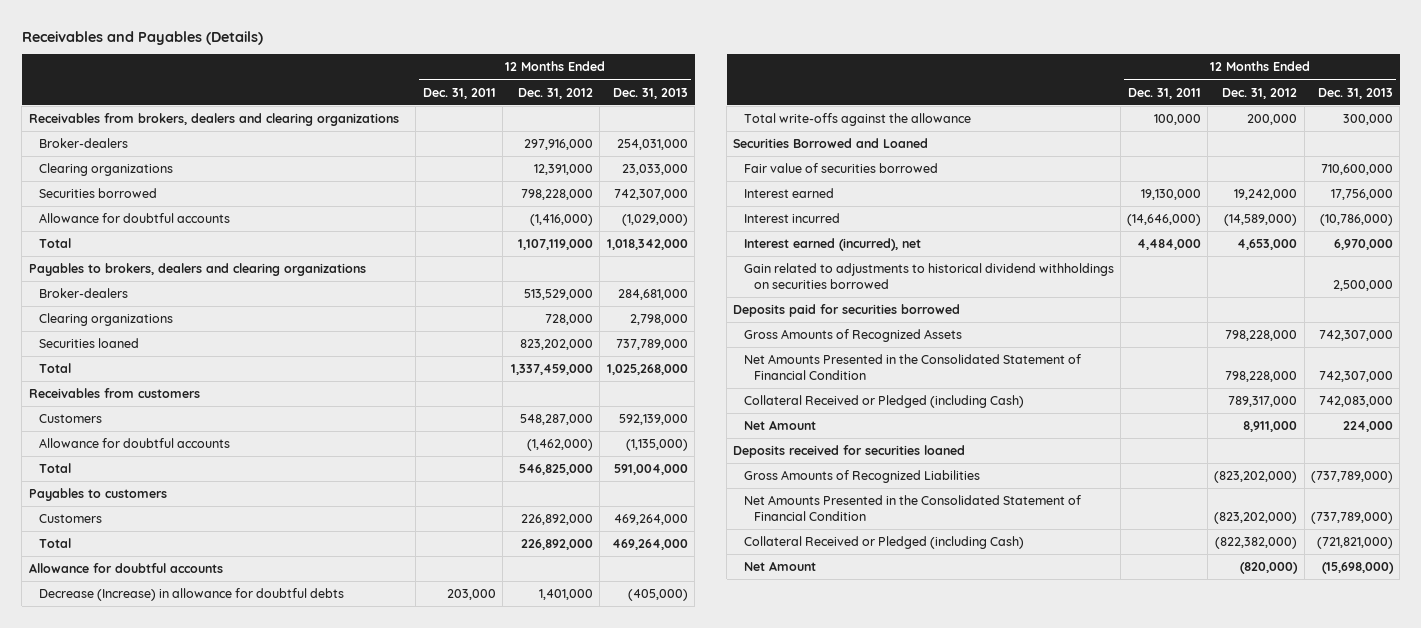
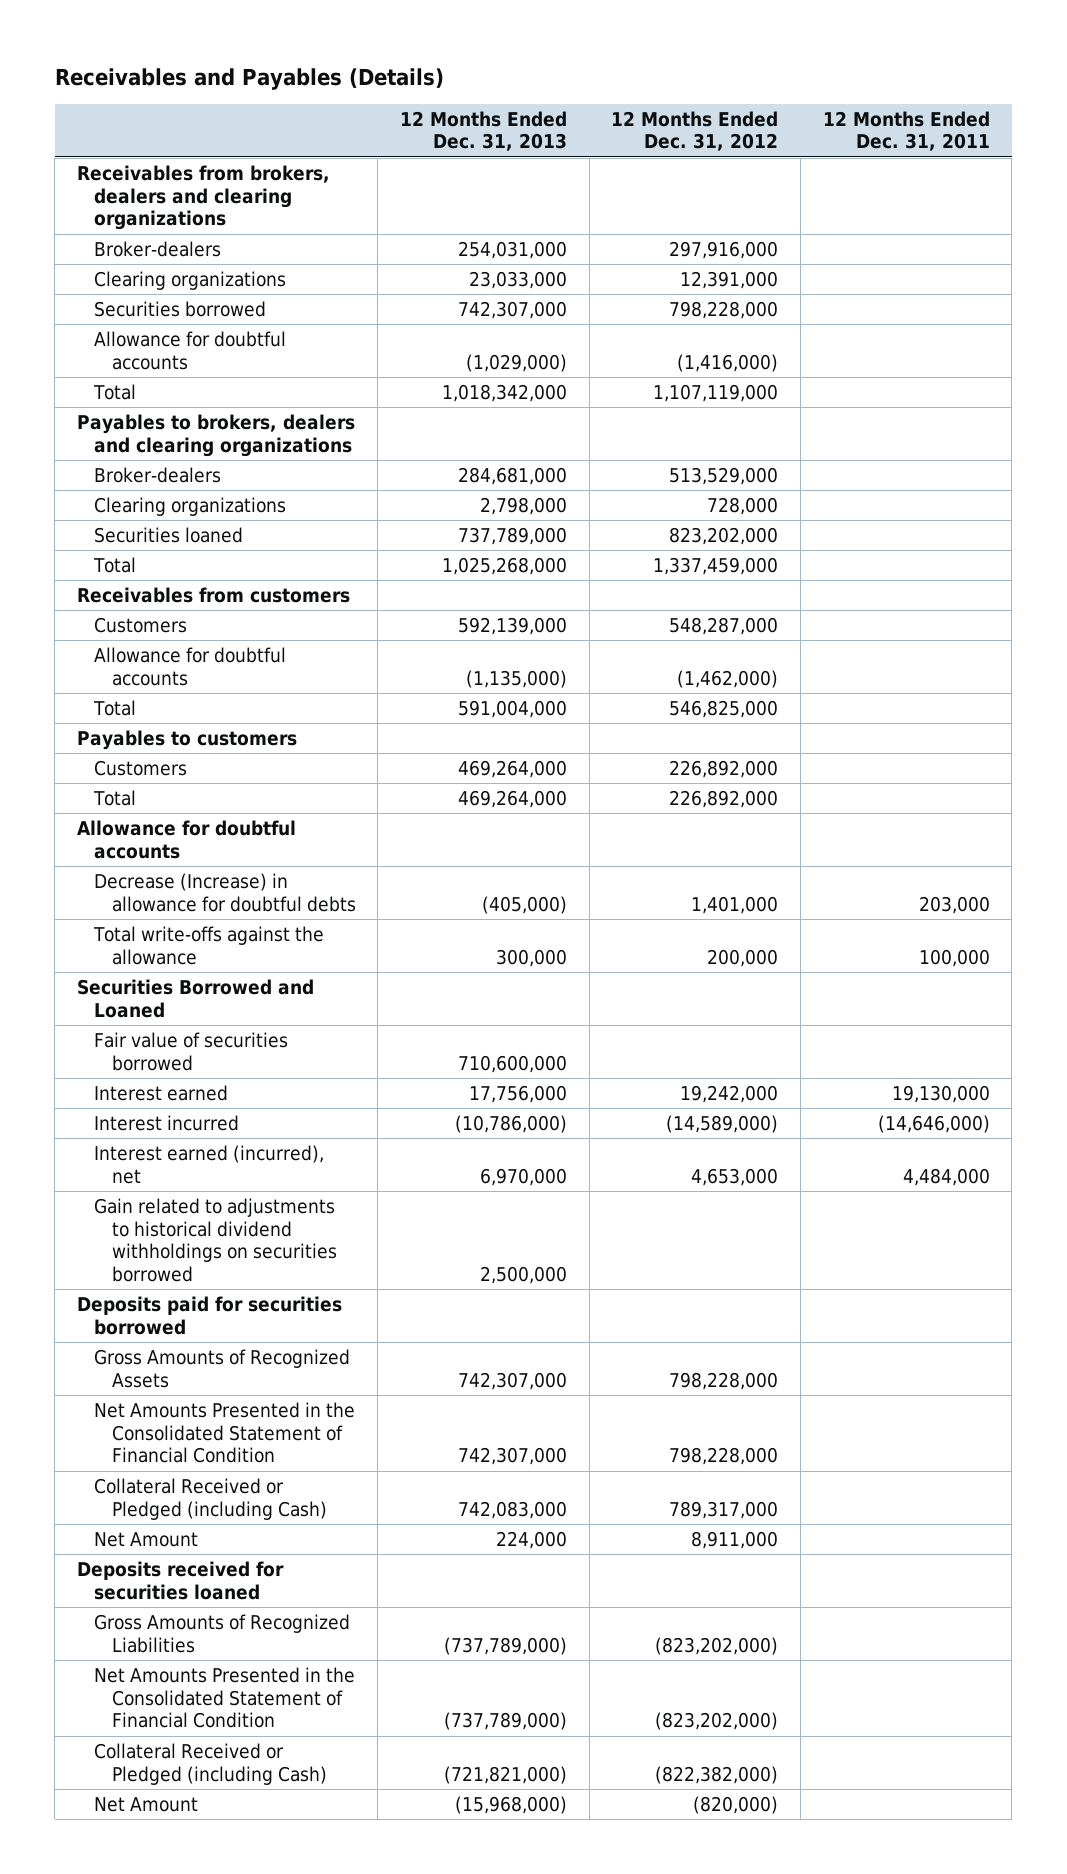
- | 12 Months Ended Dec. 31, 2011 | 12 Months Ended Dec. 31, 2012 | 12 Months Ended Dec. 31, 2013
+ | 12 Months Ended Dec. 31, 2013 | 12 Months Ended Dec. 31, 2012 | 12 Months Ended Dec. 31, 2011
- Net Amount | | (820,000) | (15,698,000)
+ Net Amount | (15,968,000) | (820,000) |

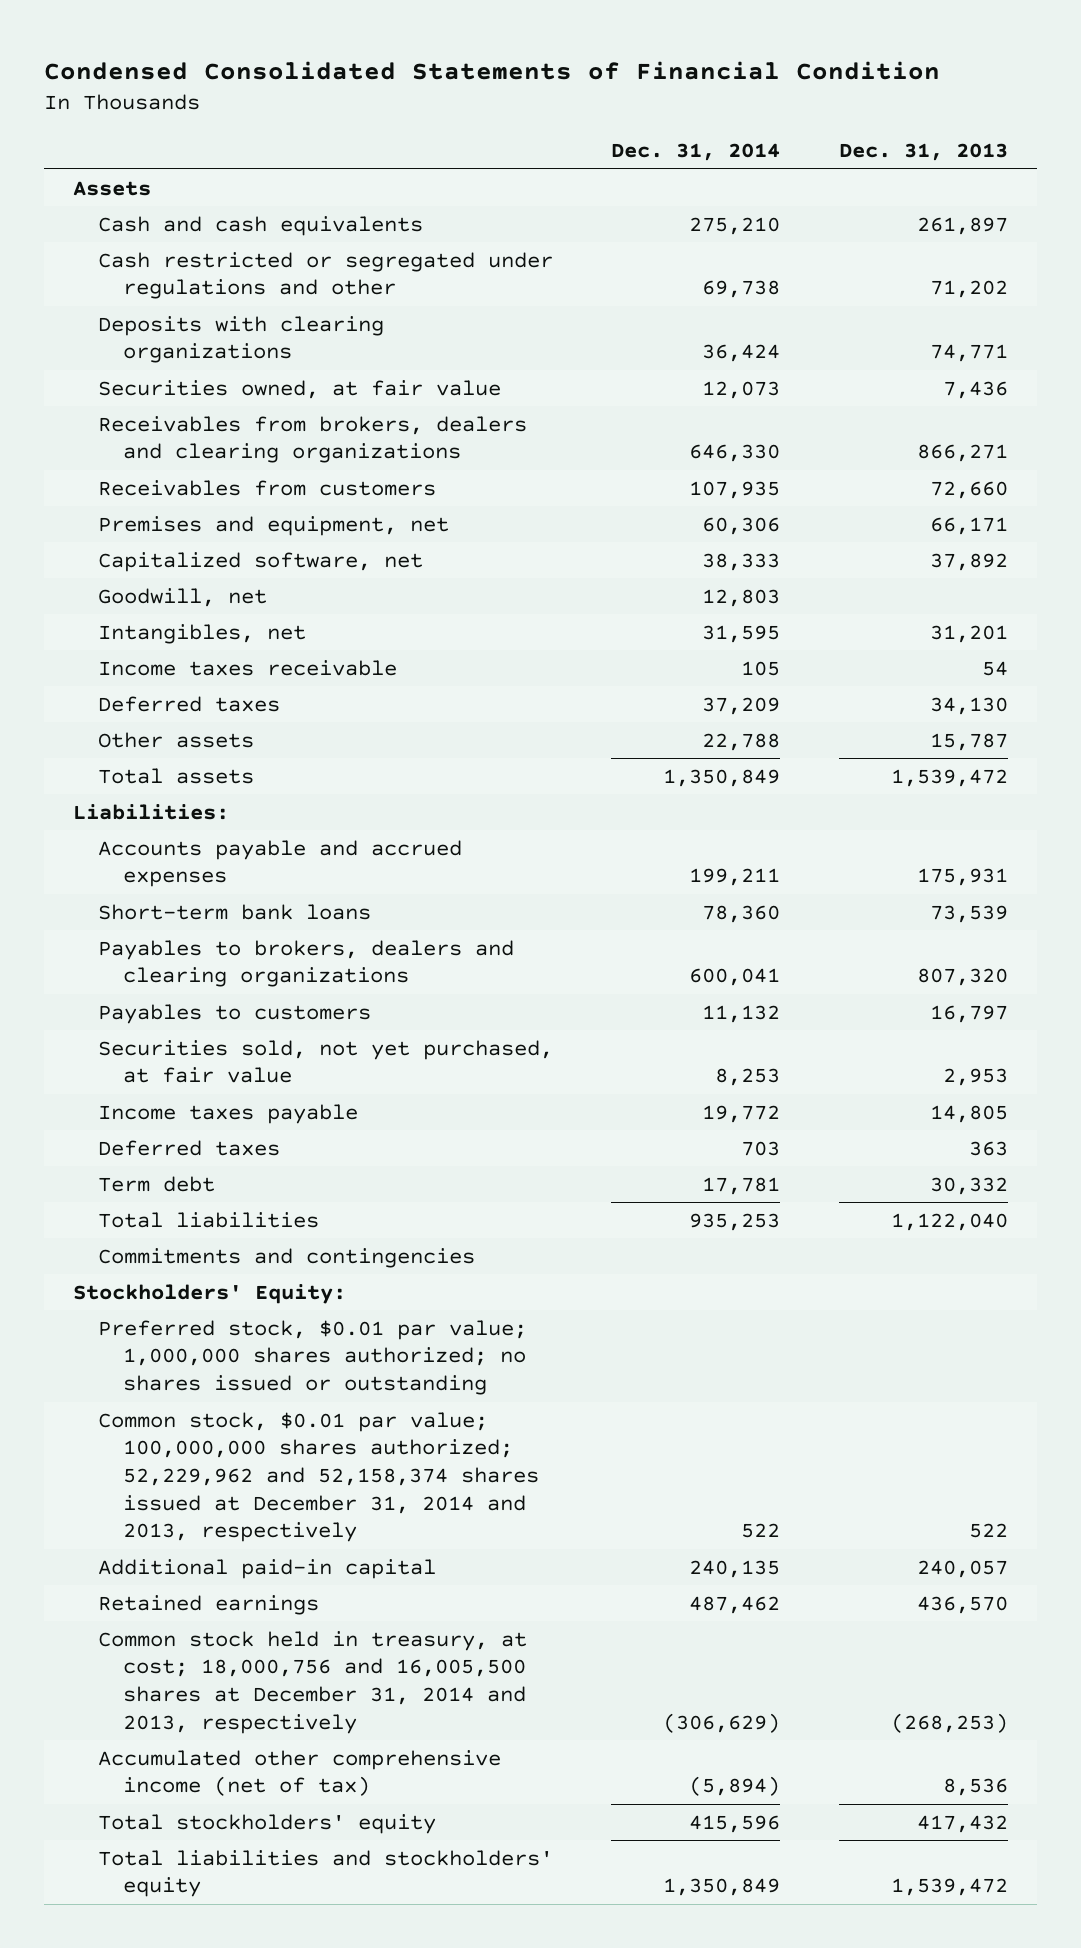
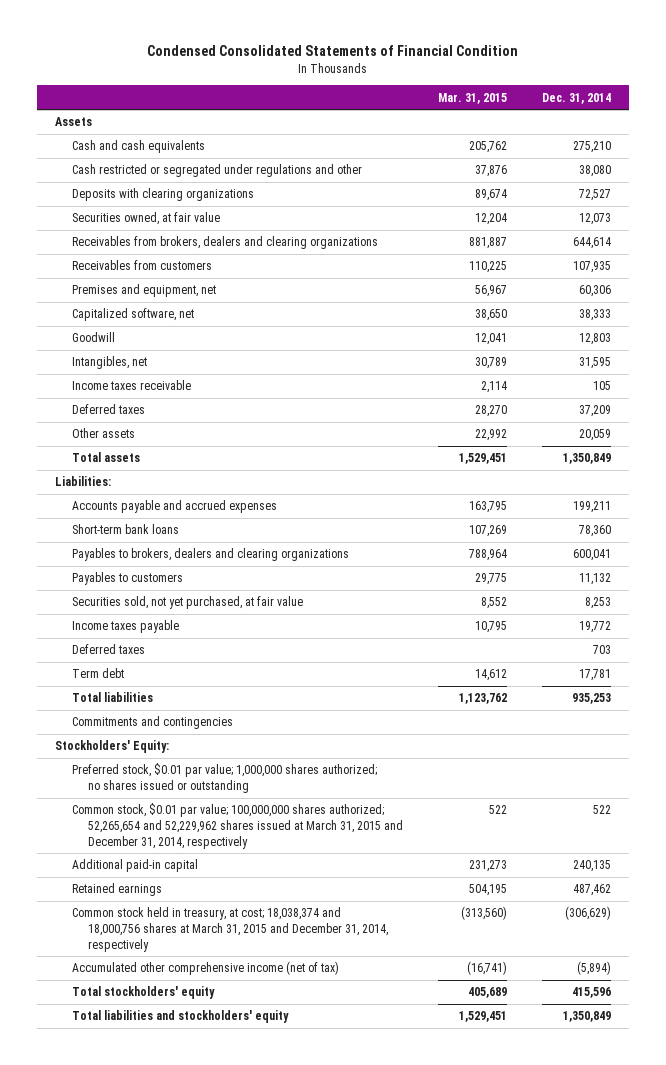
- | Dec. 31, 2014 | Dec. 31, 2013
+ | Mar. 31, 2015 | Dec. 31, 2014
- Cash restricted or segregated under regulations and other | 69,738 | 71,202
- Deposits with clearing organizations | 36,424 | 74,771
+ Cash restricted or segregated under regulations and other | 37,876 | 38,080
+ Deposits with clearing organizations | 89,674 | 72,527
- Receivables from brokers, dealers and clearing organizations | 646,330 | 866,271
+ Receivables from brokers, dealers and clearing organizations | 881,887 | 644,614
- Goodwill, net | 12,803 |
+ Goodwill | 12,041 | 12,803
- Other assets | 22,788 | 15,787
+ Other assets | 22,992 | 20,059
- Common stock, $0.01 par value; 100,000,000 shares authorized; 52,229,962 and 52,158,374 shares issued at December 31, 2014 and 2013, respectively | 522 | 522
+ Common stock, $0.01 par value; 100,000,000 shares authorized; 52,265,654 and 52,229,962 shares issued at March 31, 2015 and December 31, 2014, respectively | 522 | 522
- Common stock held in treasury, at cost; 18,000,756 and 16,005,500 shares at December 31, 2014 and 2013, respectively | (306,629) | (268,253)
+ Common stock held in treasury, at cost; 18,038,374 and 18,000,756 shares at March 31, 2015 and December 31, 2014, respectively | (313,560) | (306,629)

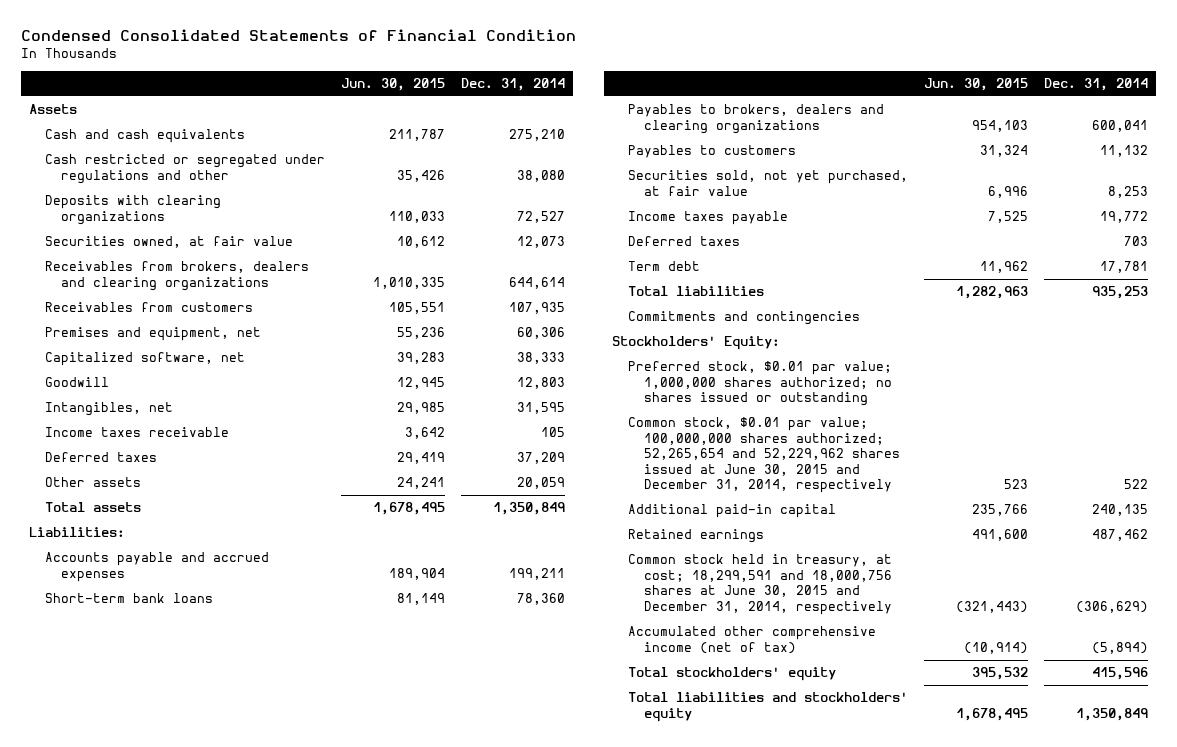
- | Mar. 31, 2015 | Dec. 31, 2014
+ | Jun. 30, 2015 | Dec. 31, 2014
- Common stock, $0.01 par value; 100,000,000 shares authorized; 52,265,654 and 52,229,962 shares issued at March 31, 2015 and December 31, 2014, respectively | 522 | 522
+ Common stock, $0.01 par value; 100,000,000 shares authorized; 52,265,654 and 52,229,962 shares issued at June 30, 2015 and December 31, 2014, respectively | 523 | 522
- Common stock held in treasury, at cost; 18,038,374 and 18,000,756 shares at March 31, 2015 and December 31, 2014, respectively | (313,560) | (306,629)
+ Common stock held in treasury, at cost; 18,299,591 and 18,000,756 shares at June 30, 2015 and December 31, 2014, respectively | (321,443) | (306,629)

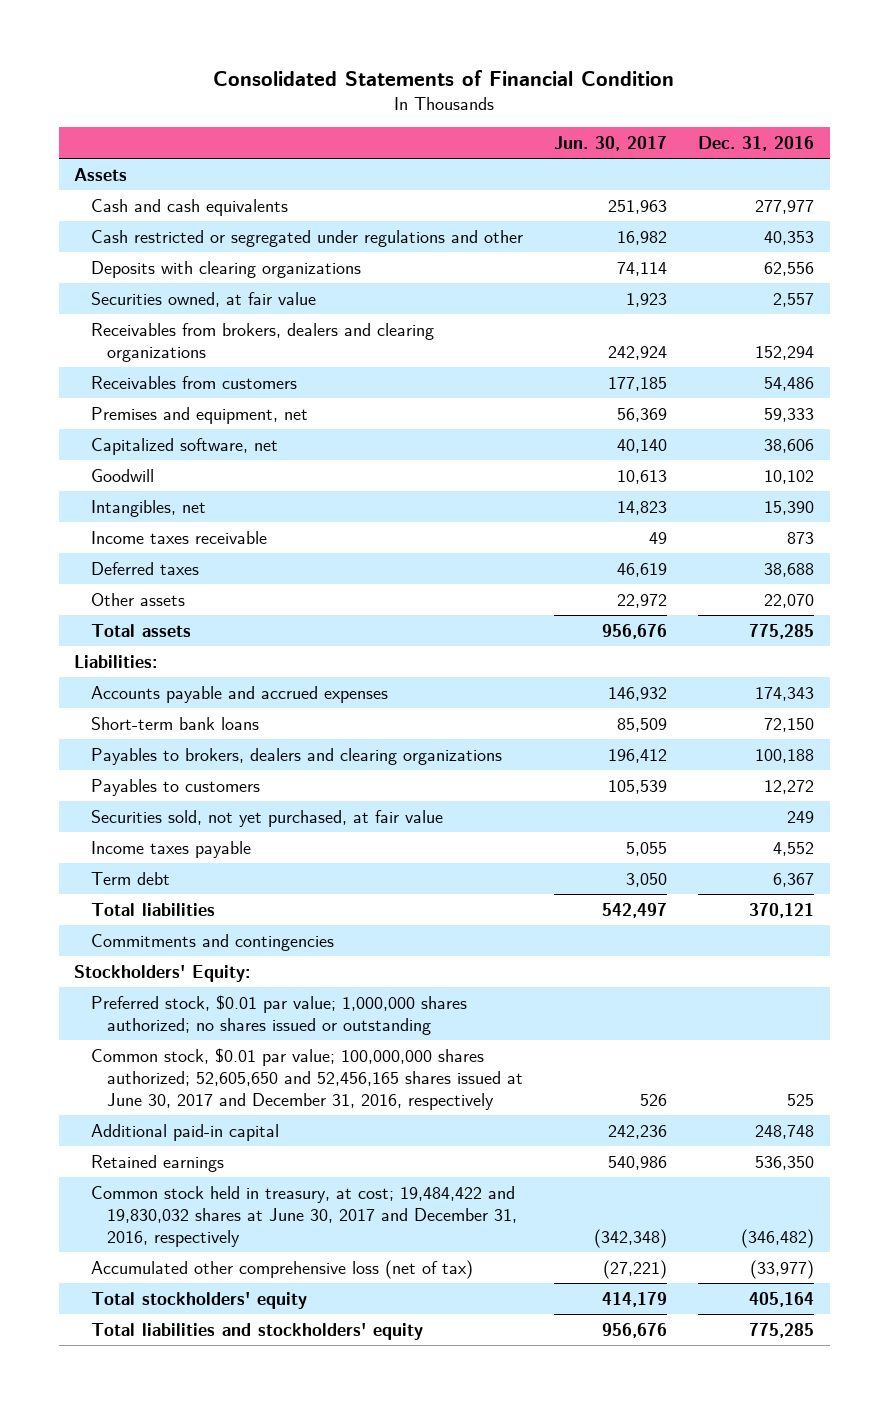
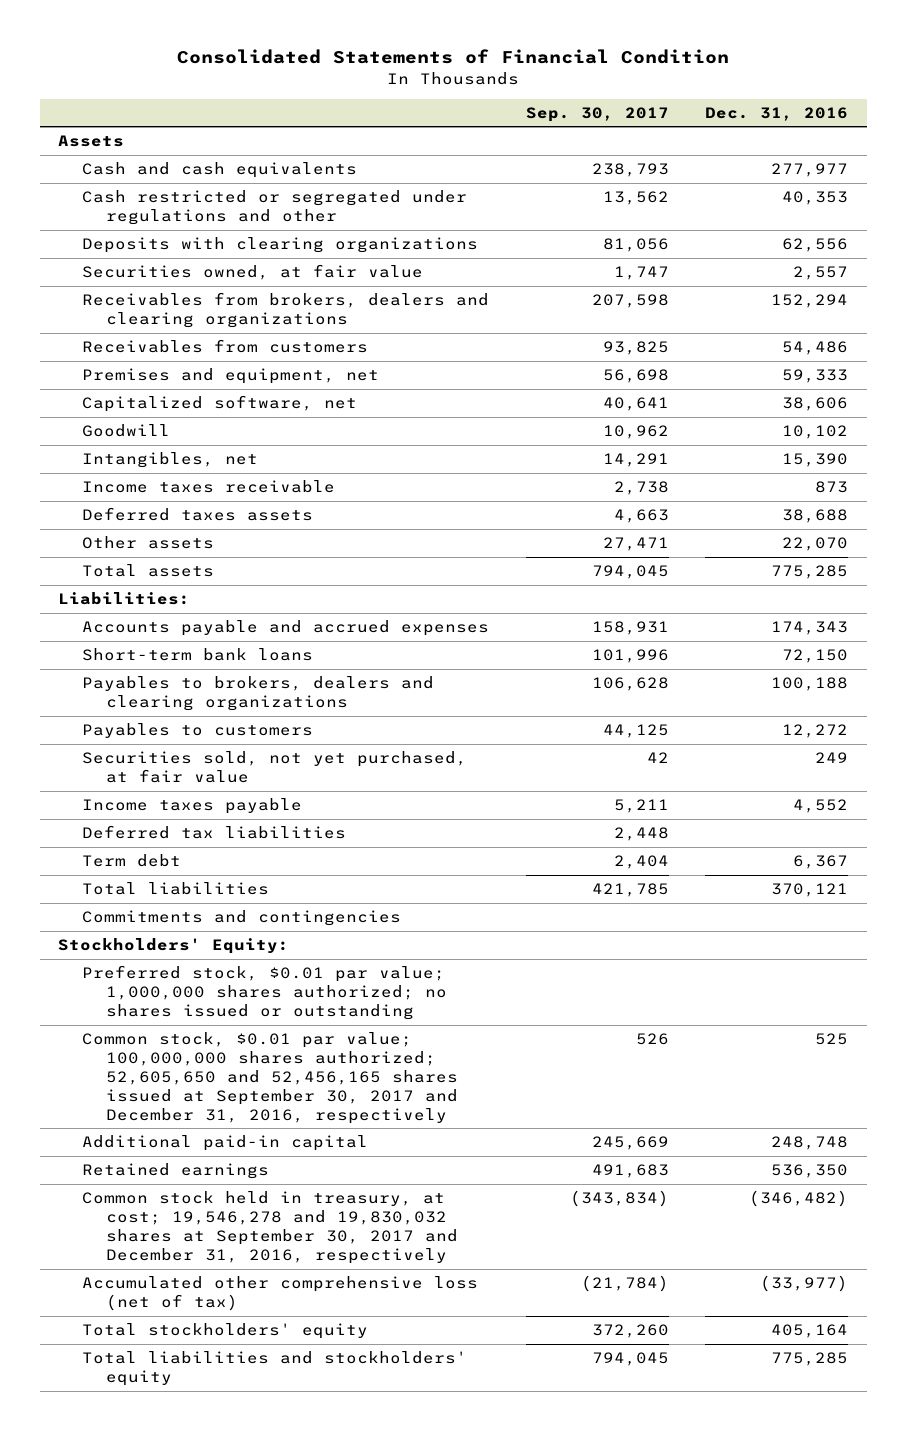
- | Jun. 30, 2017 | Dec. 31, 2016
+ | Sep. 30, 2017 | Dec. 31, 2016
- Deferred taxes | 46,619 | 38,688
+ Deferred taxes assets | 4,663 | 38,688
+ Deferred tax liabilities | 2,448 |
- Common stock, $0.01 par value; 100,000,000 shares authorized; 52,605,650 and 52,456,165 shares issued at June 30, 2017 and December 31, 2016, respectively | 526 | 525
+ Common stock, $0.01 par value; 100,000,000 shares authorized; 52,605,650 and 52,456,165 shares issued at September 30, 2017 and December 31, 2016, respectively | 526 | 525
- Common stock held in treasury, at cost; 19,484,422 and 19,830,032 shares at June 30, 2017 and December 31, 2016, respectively | (342,348) | (346,482)
+ Common stock held in treasury, at cost; 19,546,278 and 19,830,032 shares at September 30, 2017 and December 31, 2016, respectively | (343,834) | (346,482)

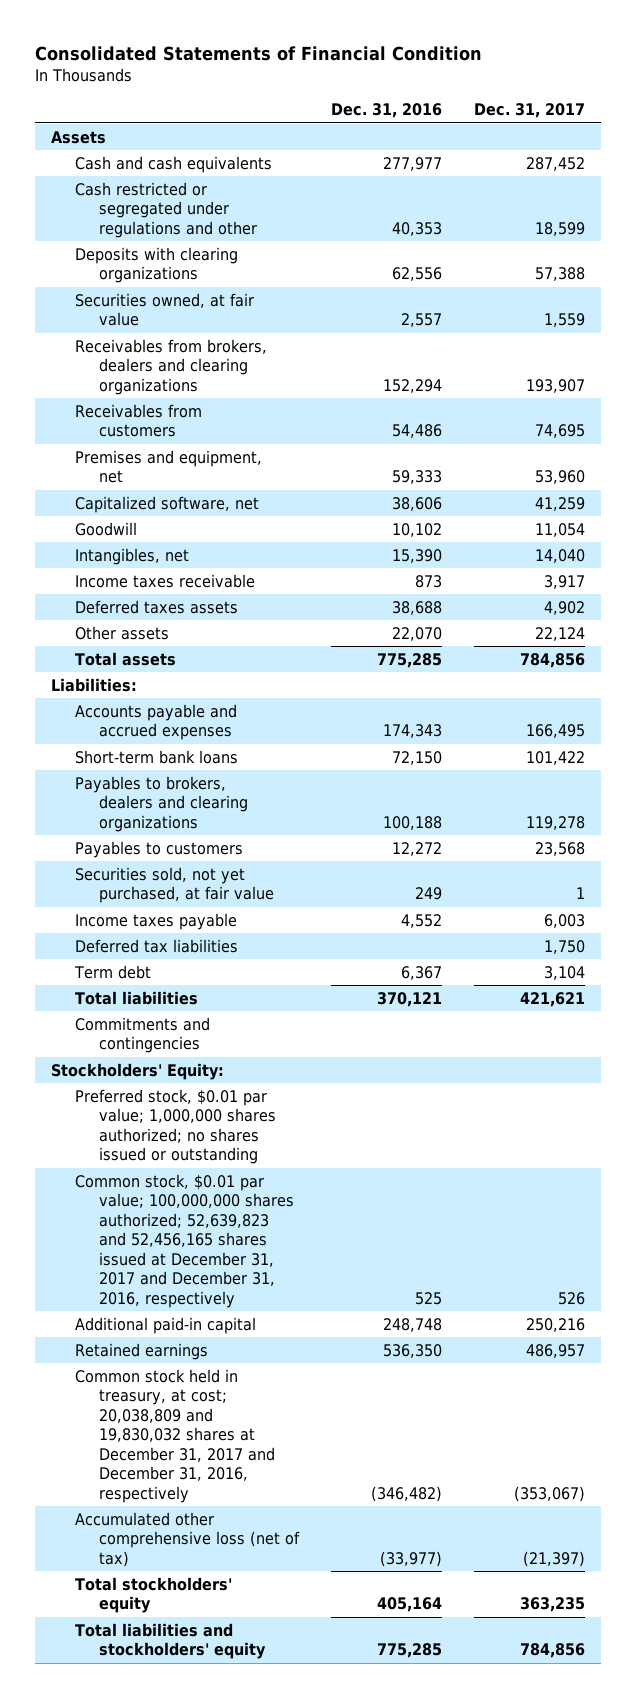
- | Sep. 30, 2017 | Dec. 31, 2016
+ | Dec. 31, 2016 | Dec. 31, 2017
- Common stock, $0.01 par value; 100,000,000 shares authorized; 52,605,650 and 52,456,165 shares issued at September 30, 2017 and December 31, 2016, respectively | 526 | 525
+ Common stock, $0.01 par value; 100,000,000 shares authorized; 52,639,823 and 52,456,165 shares issued at December 31, 2017 and December 31, 2016, respectively | 525 | 526
- Common stock held in treasury, at cost; 19,546,278 and 19,830,032 shares at September 30, 2017 and December 31, 2016, respectively | (343,834) | (346,482)
+ Common stock held in treasury, at cost; 20,038,809 and 19,830,032 shares at December 31, 2017 and December 31, 2016, respectively | (346,482) | (353,067)

